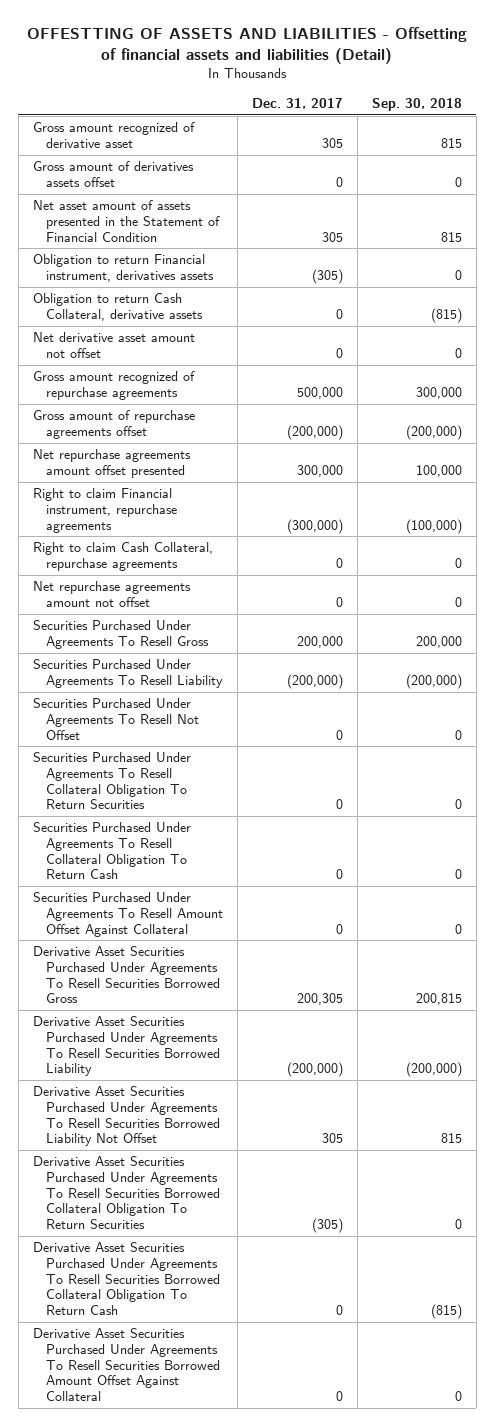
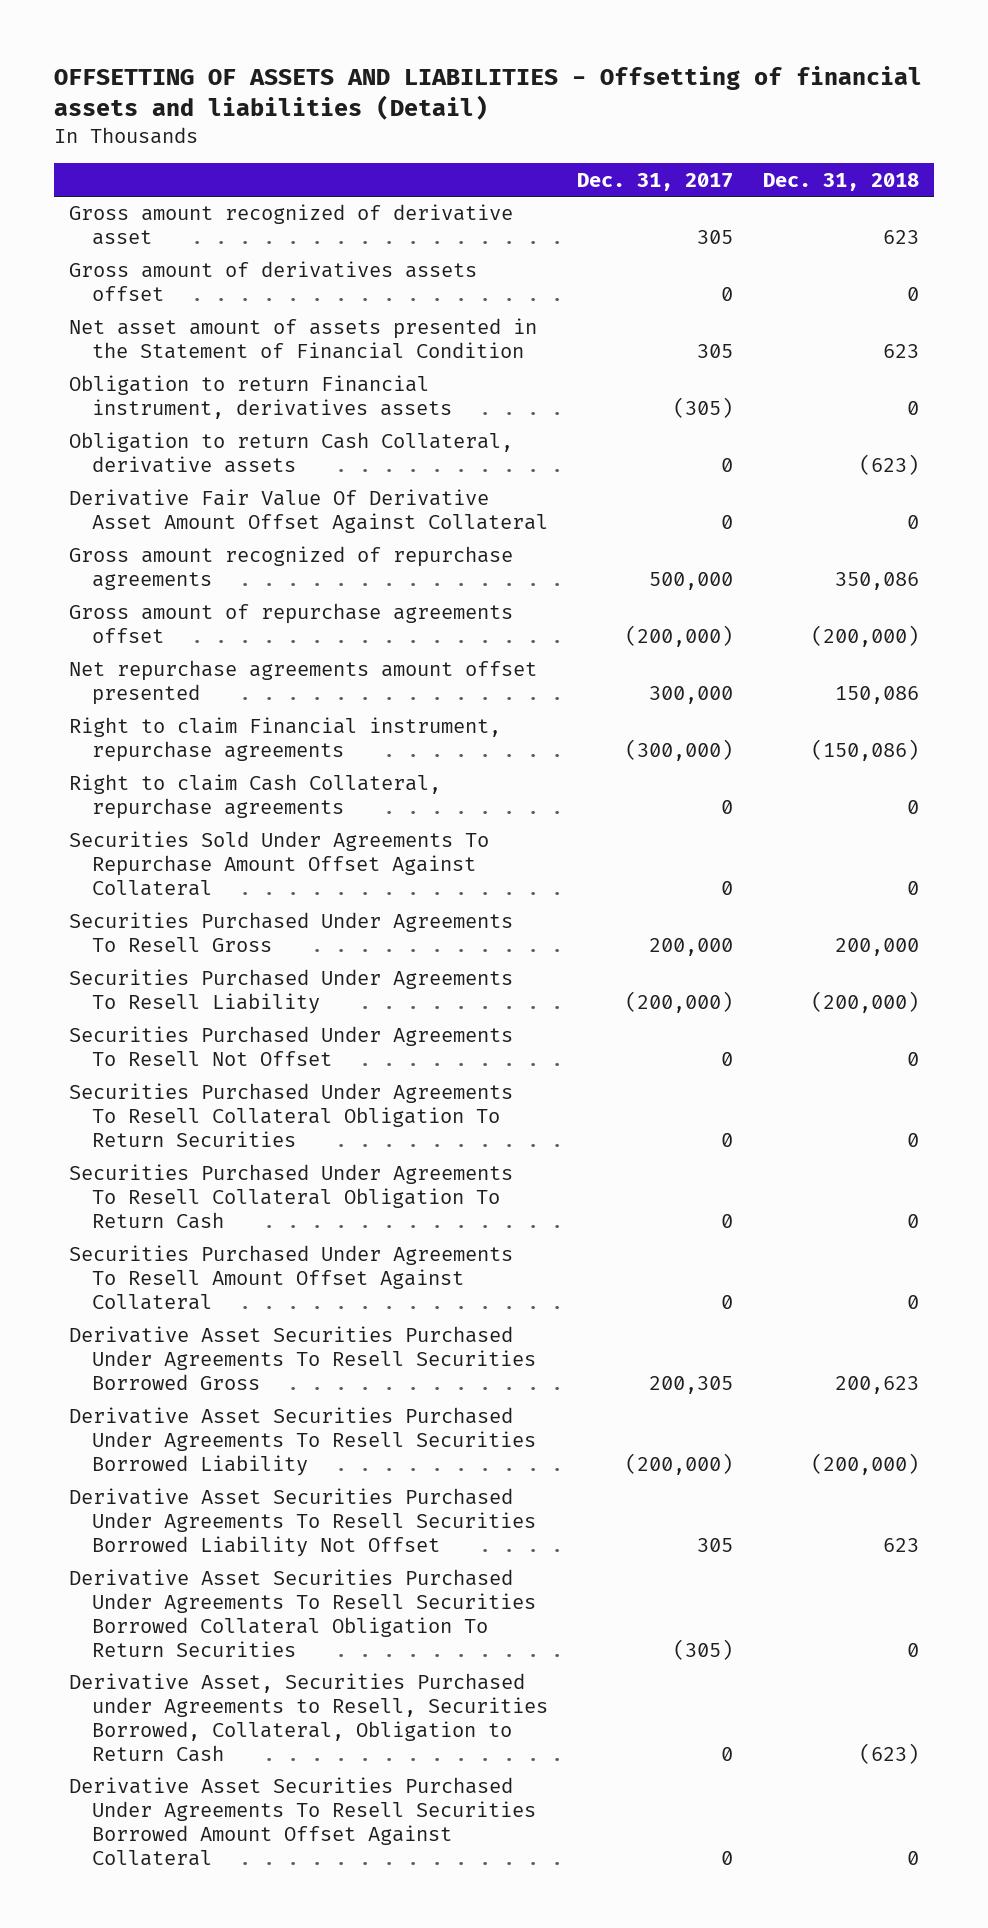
- OFFESTTING OF ASSETS AND LIABILITIES - Offsetting of financial assets and liabilities (Detail)
+ OFFSETTING OF ASSETS AND LIABILITIES - Offsetting of financial assets and liabilities (Detail)
- | Dec. 31, 2017 | Sep. 30, 2018
+ | Dec. 31, 2017 | Dec. 31, 2018
- Net derivative asset amount not offset | 0 | 0
+ Derivative Fair Value Of Derivative Asset Amount Offset Against Collateral | 0 | 0
- Net repurchase agreements amount not offset | 0 | 0
+ Securities Sold Under Agreements To Repurchase Amount Offset Against Collateral | 0 | 0
- Derivative Asset Securities Purchased Under Agreements To Resell Securities Borrowed Collateral Obligation To Return Cash | 0 | (815)
+ Derivative Asset, Securities Purchased under Agreements to Resell, Securities Borrowed, Collateral, Obligation to Return Cash | 0 | (623)

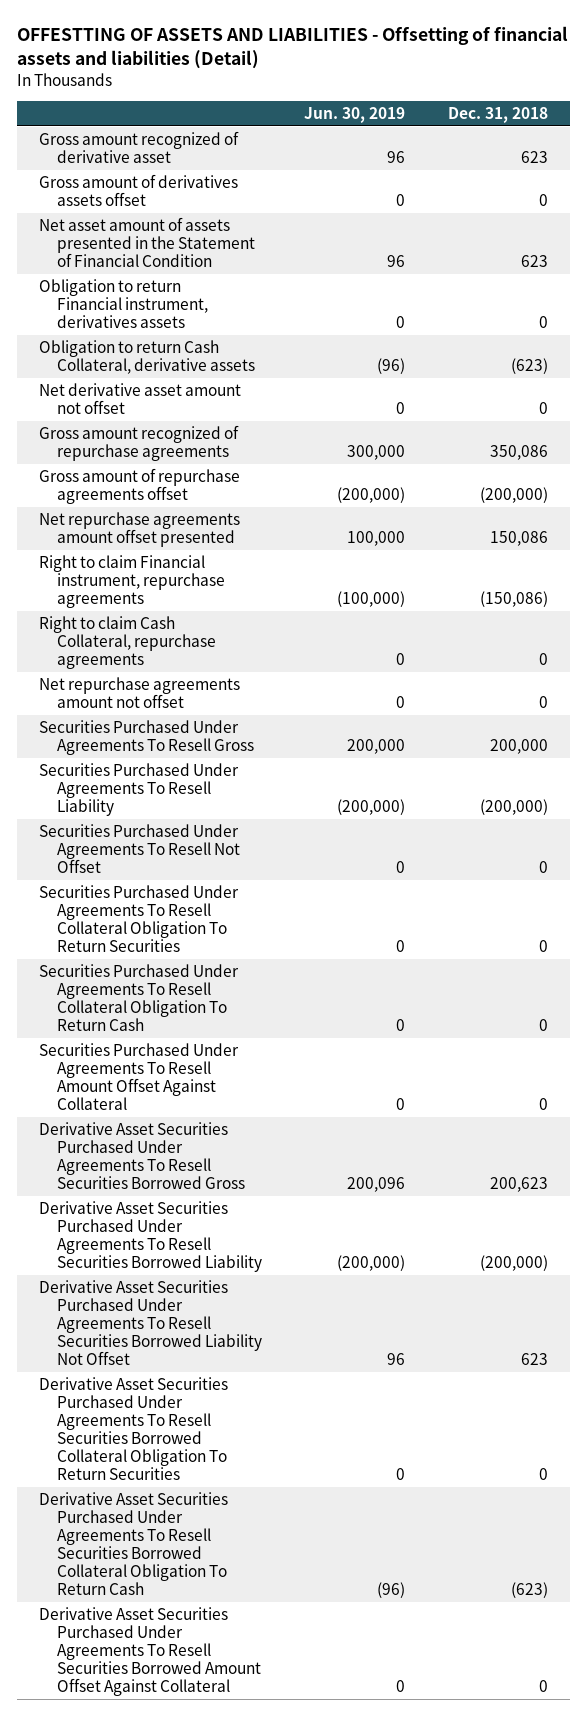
- OFFSETTING OF ASSETS AND LIABILITIES - Offsetting of financial assets and liabilities (Detail)
+ OFFESTTING OF ASSETS AND LIABILITIES - Offsetting of financial assets and liabilities (Detail)
- | Dec. 31, 2017 | Dec. 31, 2018
+ | Jun. 30, 2019 | Dec. 31, 2018
- Derivative Fair Value Of Derivative Asset Amount Offset Against Collateral | 0 | 0
+ Net derivative asset amount not offset | 0 | 0
- Securities Sold Under Agreements To Repurchase Amount Offset Against Collateral | 0 | 0
+ Net repurchase agreements amount not offset | 0 | 0
- Derivative Asset, Securities Purchased under Agreements to Resell, Securities Borrowed, Collateral, Obligation to Return Cash | 0 | (623)
+ Derivative Asset Securities Purchased Under Agreements To Resell Securities Borrowed Collateral Obligation To Return Cash | (96) | (623)

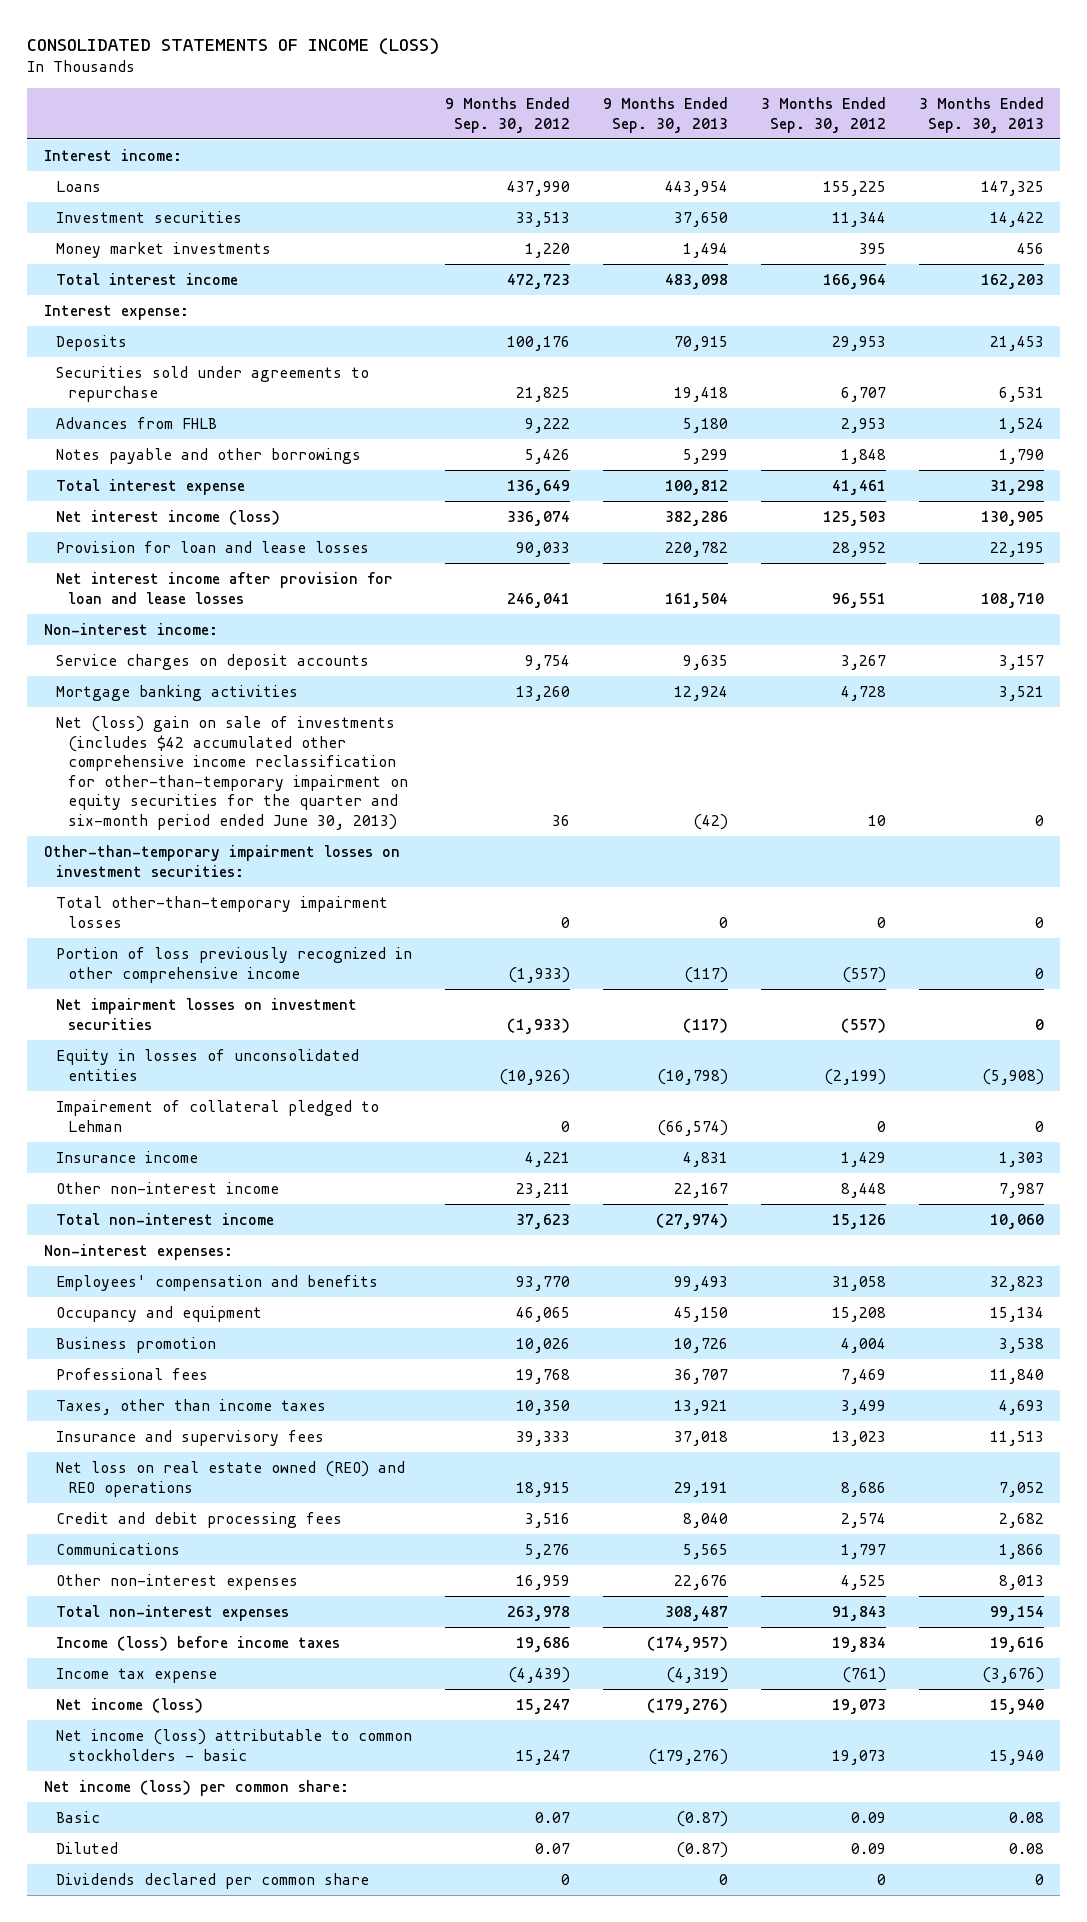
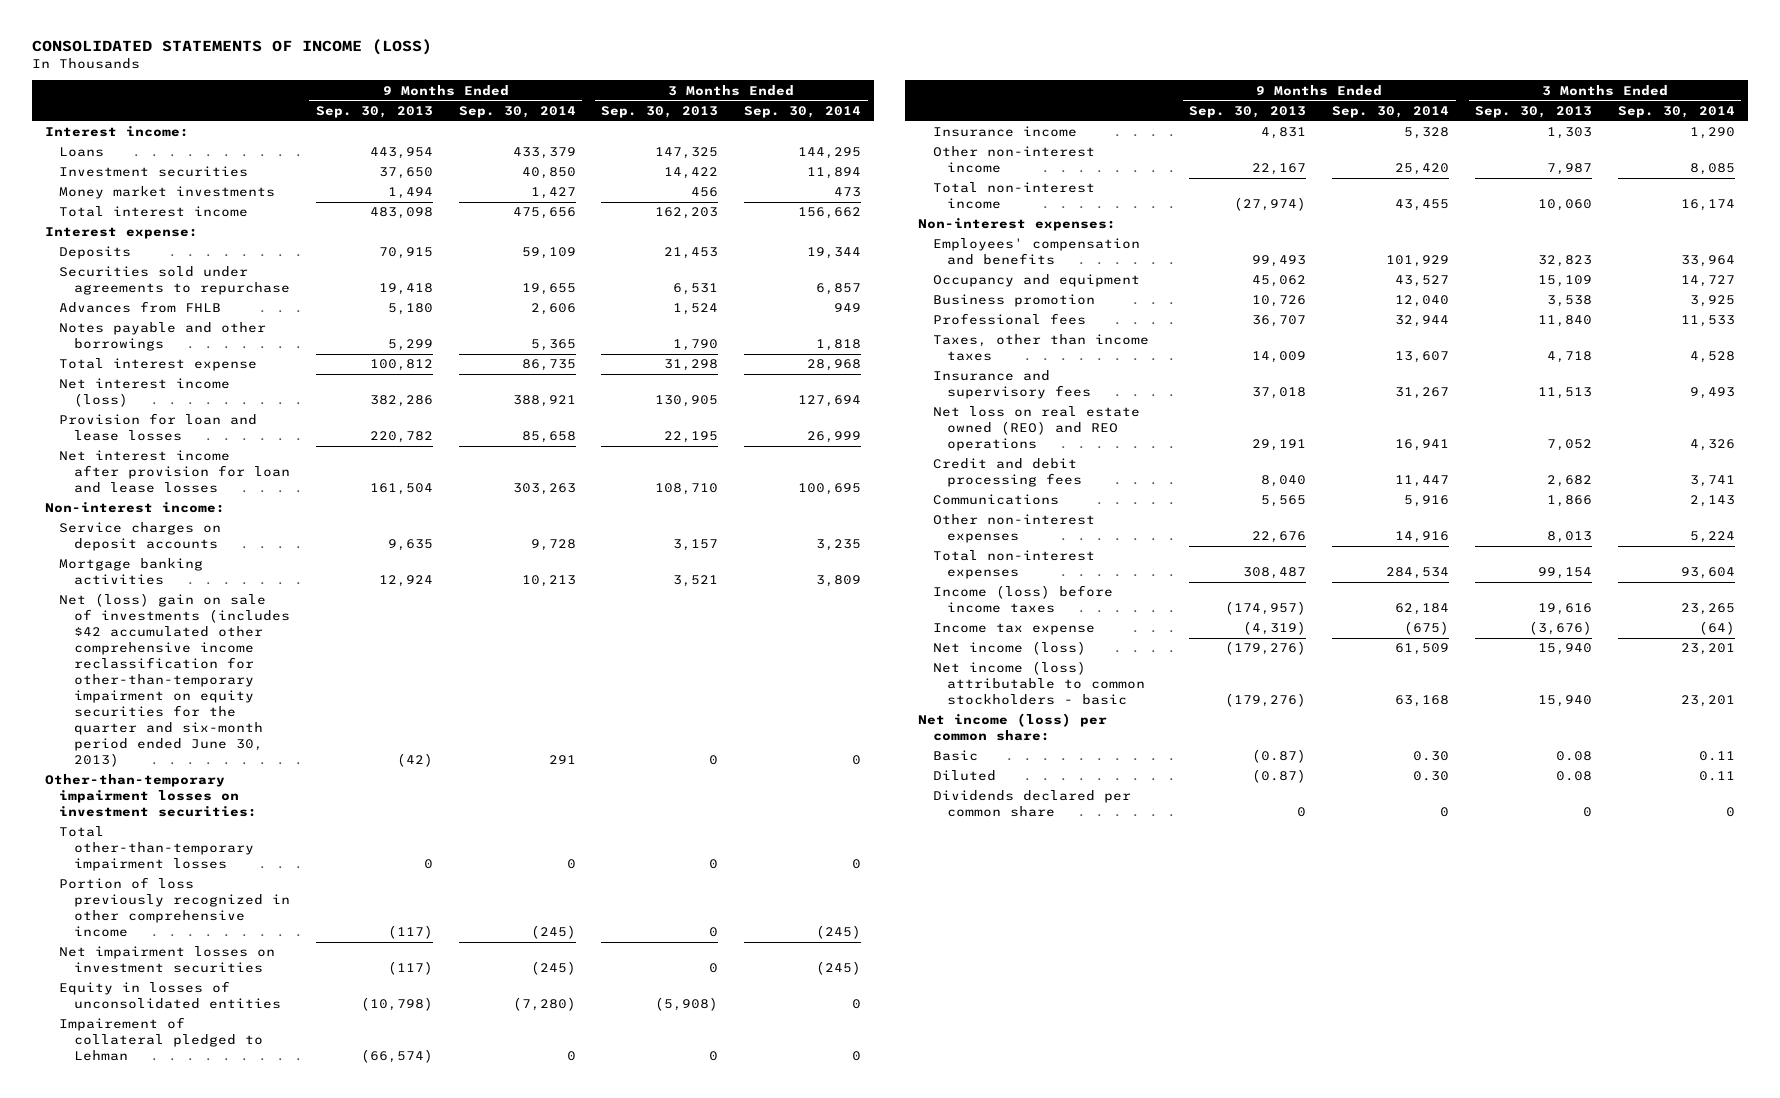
- | 9 Months Ended Sep. 30, 2012 | 9 Months Ended Sep. 30, 2013 | 3 Months Ended Sep. 30, 2012 | 3 Months Ended Sep. 30, 2013
+ | 9 Months Ended Sep. 30, 2013 | 9 Months Ended Sep. 30, 2014 | 3 Months Ended Sep. 30, 2013 | 3 Months Ended Sep. 30, 2014
- Occupancy and equipment | 46,065 | 45,150 | 15,208 | 15,134
+ Occupancy and equipment | 45,062 | 43,527 | 15,109 | 14,727
- Taxes, other than income taxes | 10,350 | 13,921 | 3,499 | 4,693
+ Taxes, other than income taxes | 14,009 | 13,607 | 4,718 | 4,528

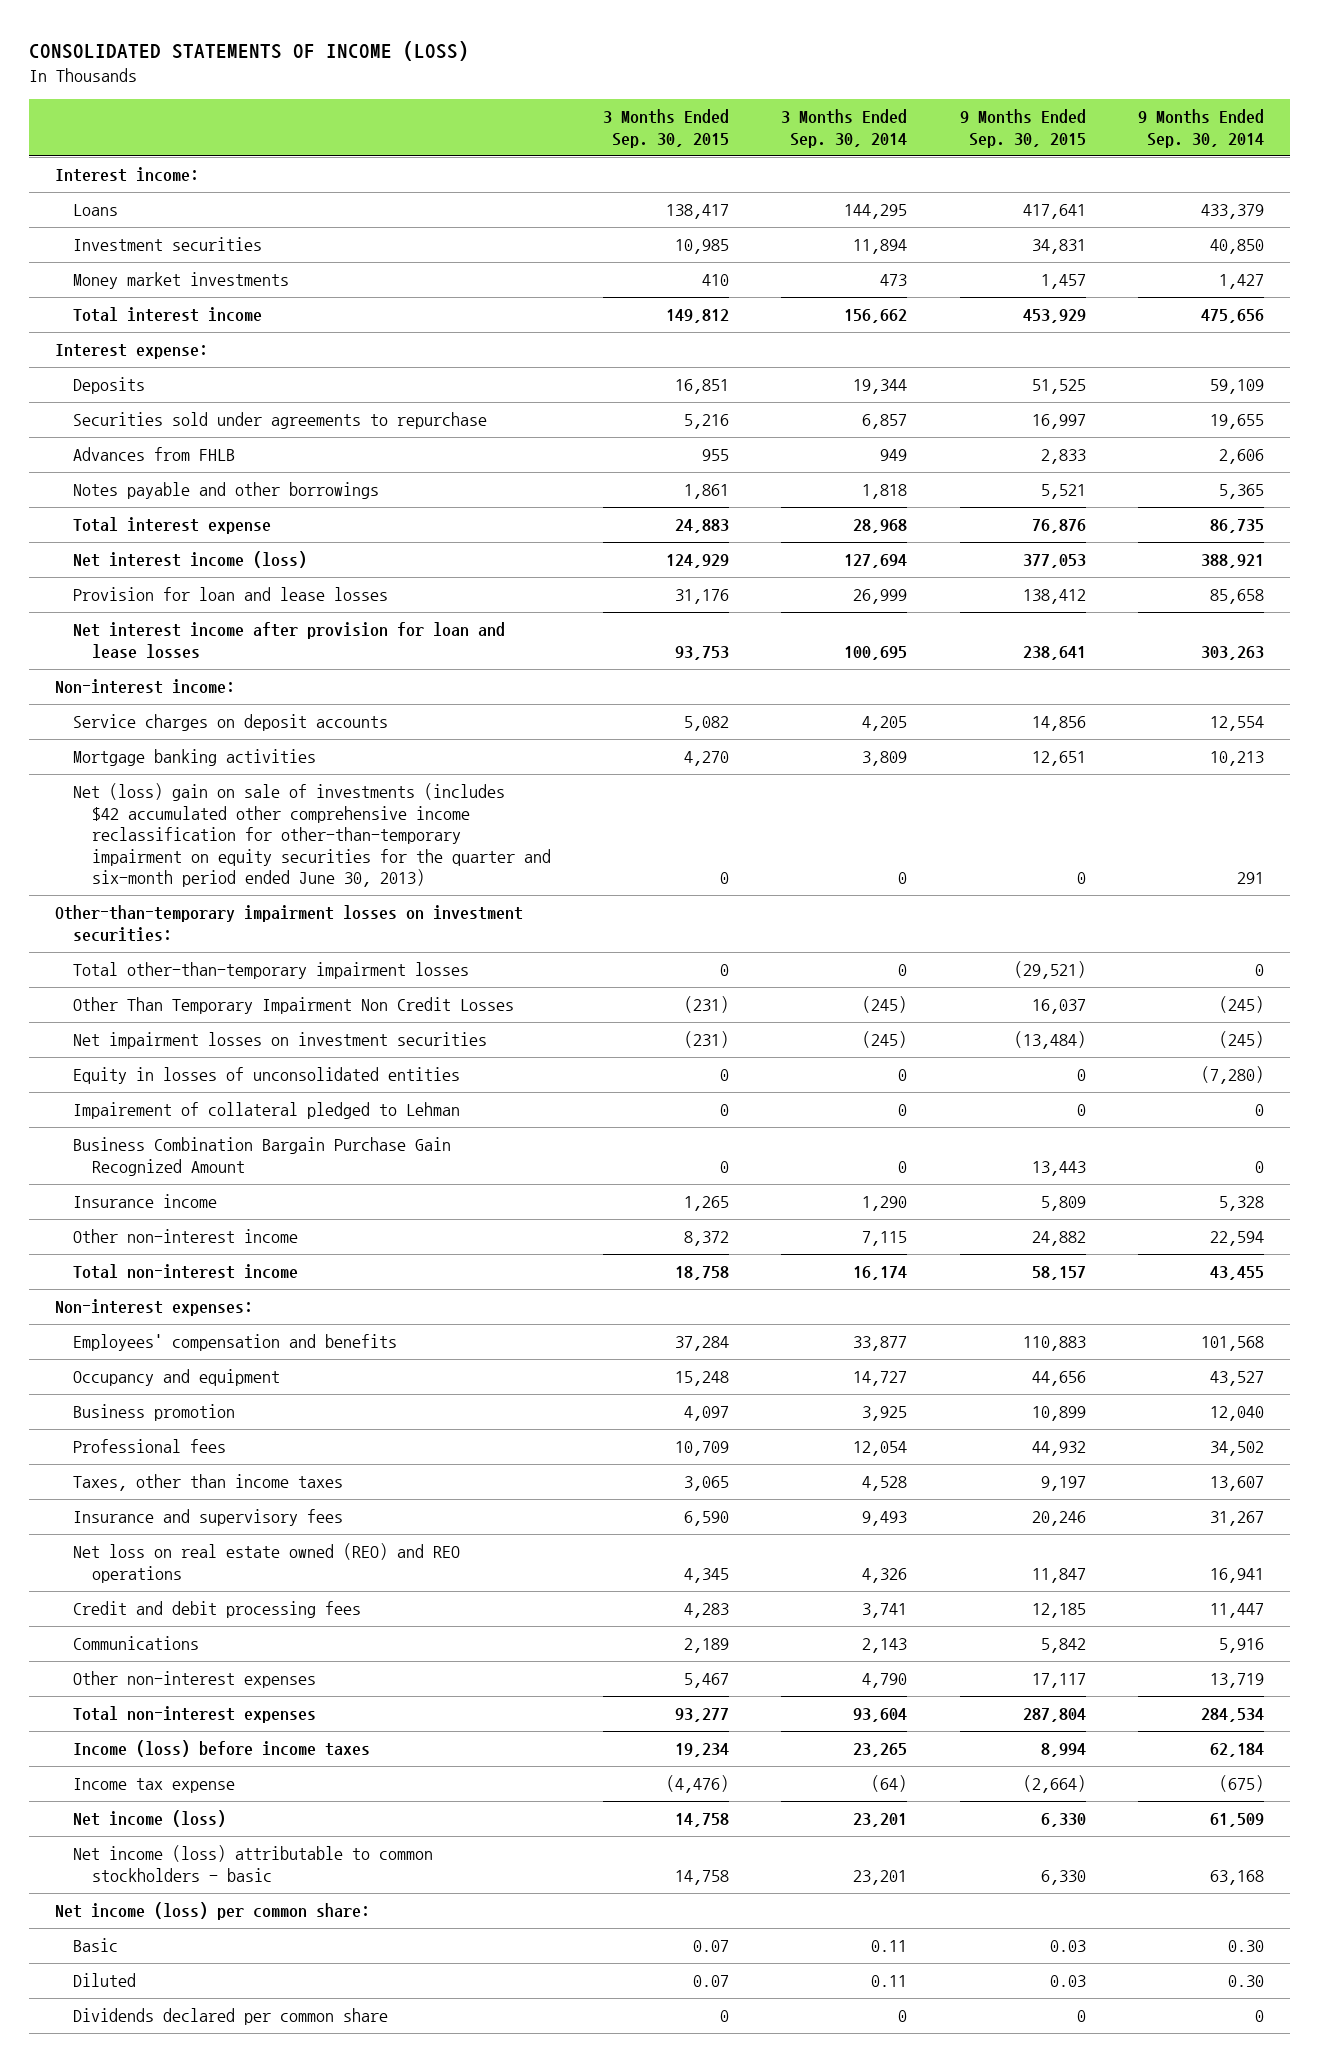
- | 9 Months Ended Sep. 30, 2013 | 9 Months Ended Sep. 30, 2014 | 3 Months Ended Sep. 30, 2013 | 3 Months Ended Sep. 30, 2014
+ | 3 Months Ended Sep. 30, 2015 | 3 Months Ended Sep. 30, 2014 | 9 Months Ended Sep. 30, 2015 | 9 Months Ended Sep. 30, 2014
- Service charges on deposit accounts | 9,635 | 9,728 | 3,157 | 3,235
+ Service charges on deposit accounts | 5,082 | 4,205 | 14,856 | 12,554
- Portion of loss previously recognized in other comprehensive income | (117) | (245) | 0 | (245)
+ Other Than Temporary Impairment Non Credit Losses | (231) | (245) | 16,037 | (245)
+ Business Combination Bargain Purchase Gain Recognized Amount | 0 | 0 | 13,443 | 0
- Other non-interest income | 22,167 | 25,420 | 7,987 | 8,085
+ Other non-interest income | 8,372 | 7,115 | 24,882 | 22,594
- Employees' compensation and benefits | 99,493 | 101,929 | 32,823 | 33,964
+ Employees' compensation and benefits | 37,284 | 33,877 | 110,883 | 101,568
- Professional fees | 36,707 | 32,944 | 11,840 | 11,533
+ Professional fees | 10,709 | 12,054 | 44,932 | 34,502
- Other non-interest expenses | 22,676 | 14,916 | 8,013 | 5,224
+ Other non-interest expenses | 5,467 | 4,790 | 17,117 | 13,719

